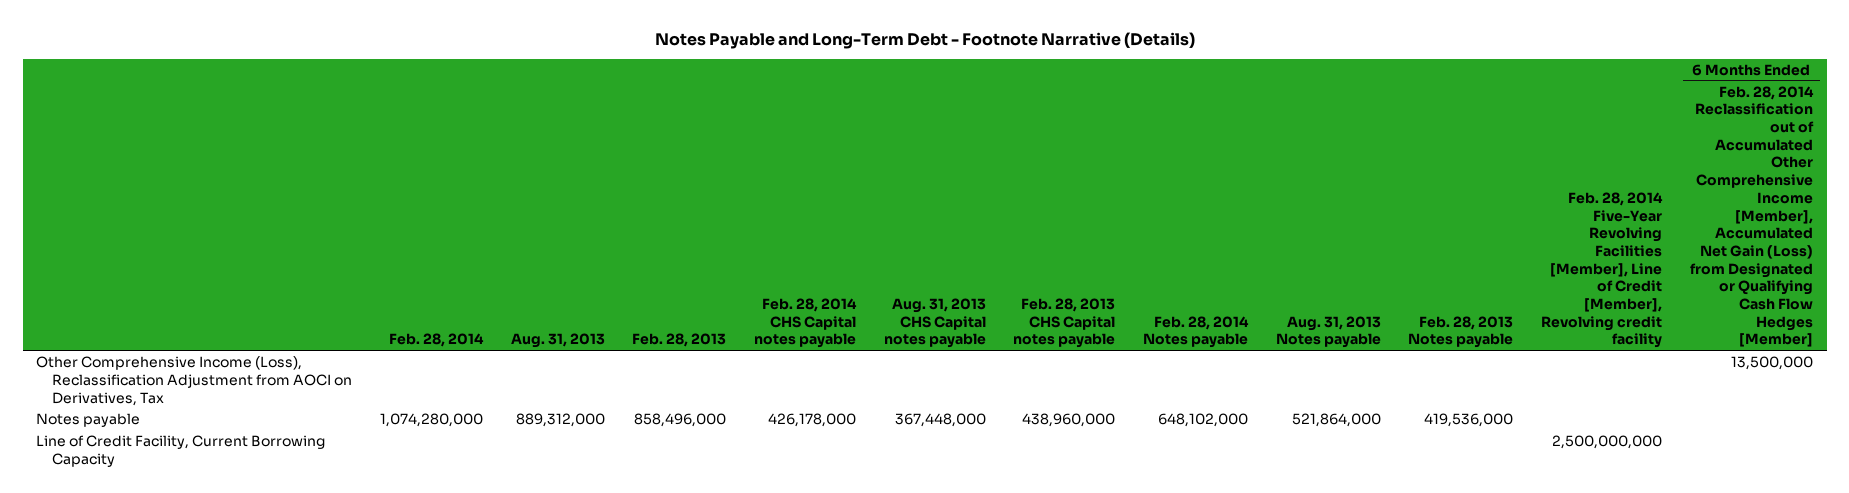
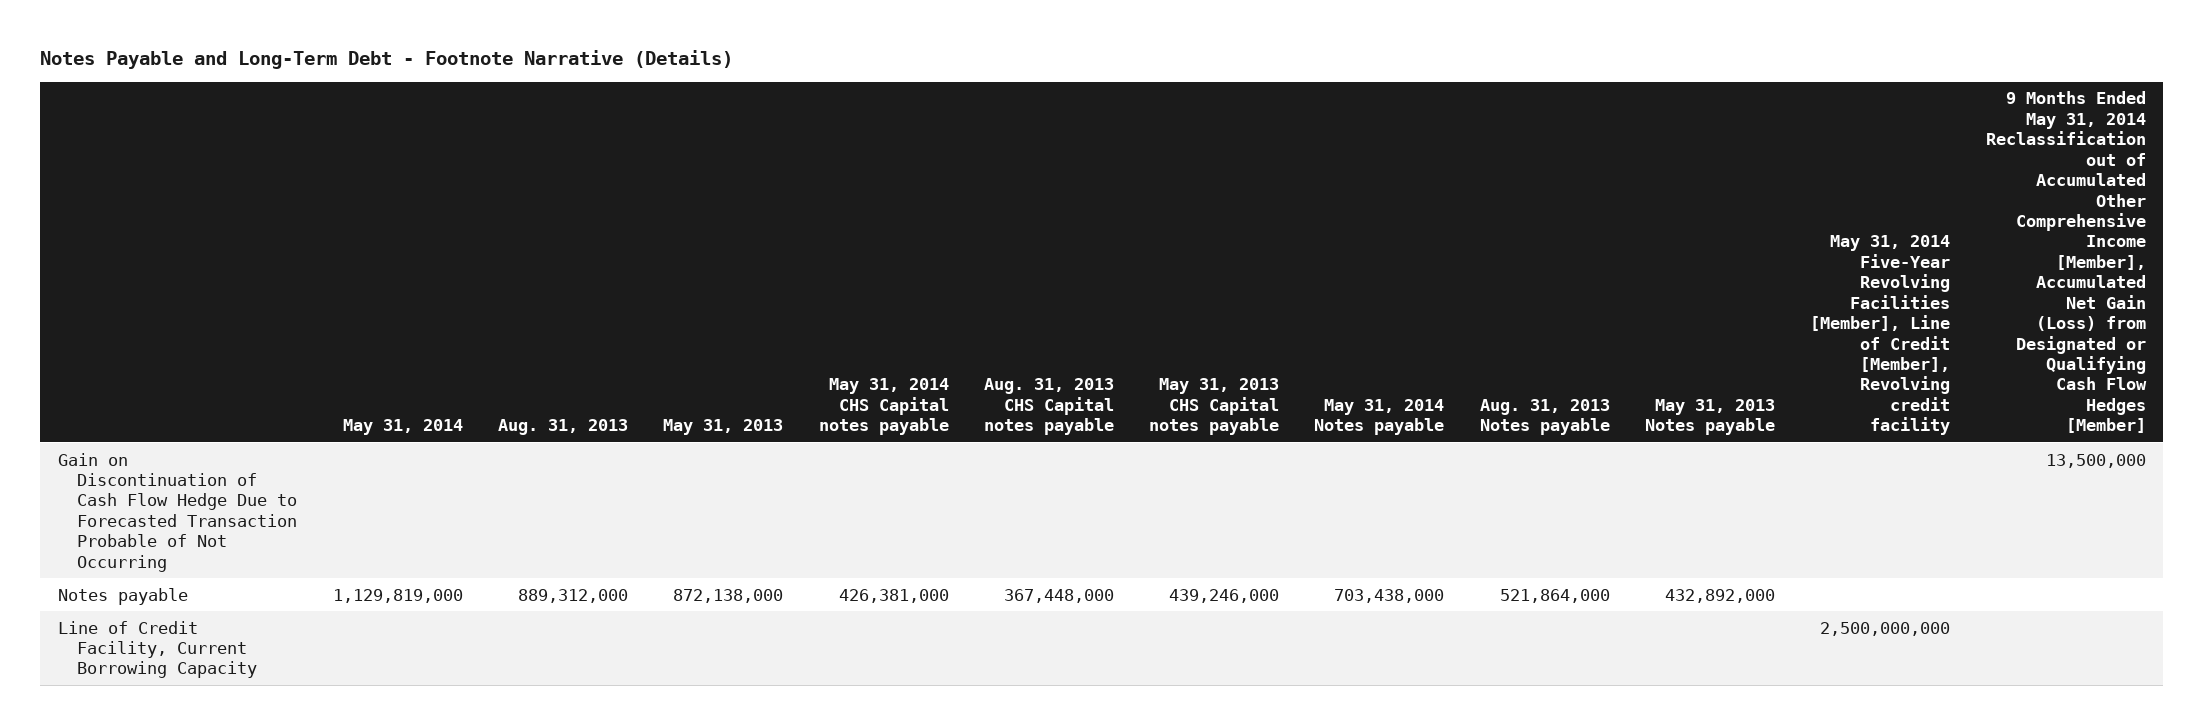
- | Feb. 28, 2014 | Aug. 31, 2013 | Feb. 28, 2013 | Feb. 28, 2014 CHS Capital notes payable | Aug. 31, 2013 CHS Capital notes payable | Feb. 28, 2013 CHS Capital notes payable | Feb. 28, 2014 Notes payable | Aug. 31, 2013 Notes payable | Feb. 28, 2013 Notes payable | Feb. 28, 2014 Five-Year Revolving Facilities [Member], Line of Credit [Member], Revolving credit facility | 6 Months Ended Feb. 28, 2014 Reclassification out of Accumulated Other Comprehensive Income [Member], Accumulated Net Gain (Loss) from Designated or Qualifying Cash Flow Hedges [Member]
+ | May 31, 2014 | Aug. 31, 2013 | May 31, 2013 | May 31, 2014 CHS Capital notes payable | Aug. 31, 2013 CHS Capital notes payable | May 31, 2013 CHS Capital notes payable | May 31, 2014 Notes payable | Aug. 31, 2013 Notes payable | May 31, 2013 Notes payable | May 31, 2014 Five-Year Revolving Facilities [Member], Line of Credit [Member], Revolving credit facility | 9 Months Ended May 31, 2014 Reclassification out of Accumulated Other Comprehensive Income [Member], Accumulated Net Gain (Loss) from Designated or Qualifying Cash Flow Hedges [Member]
- Other Comprehensive Income (Loss), Reclassification Adjustment from AOCI on Derivatives, Tax | | | | | | | | | | | 13,500,000
+ Gain on Discontinuation of Cash Flow Hedge Due to Forecasted Transaction Probable of Not Occurring | | | | | | | | | | | 13,500,000

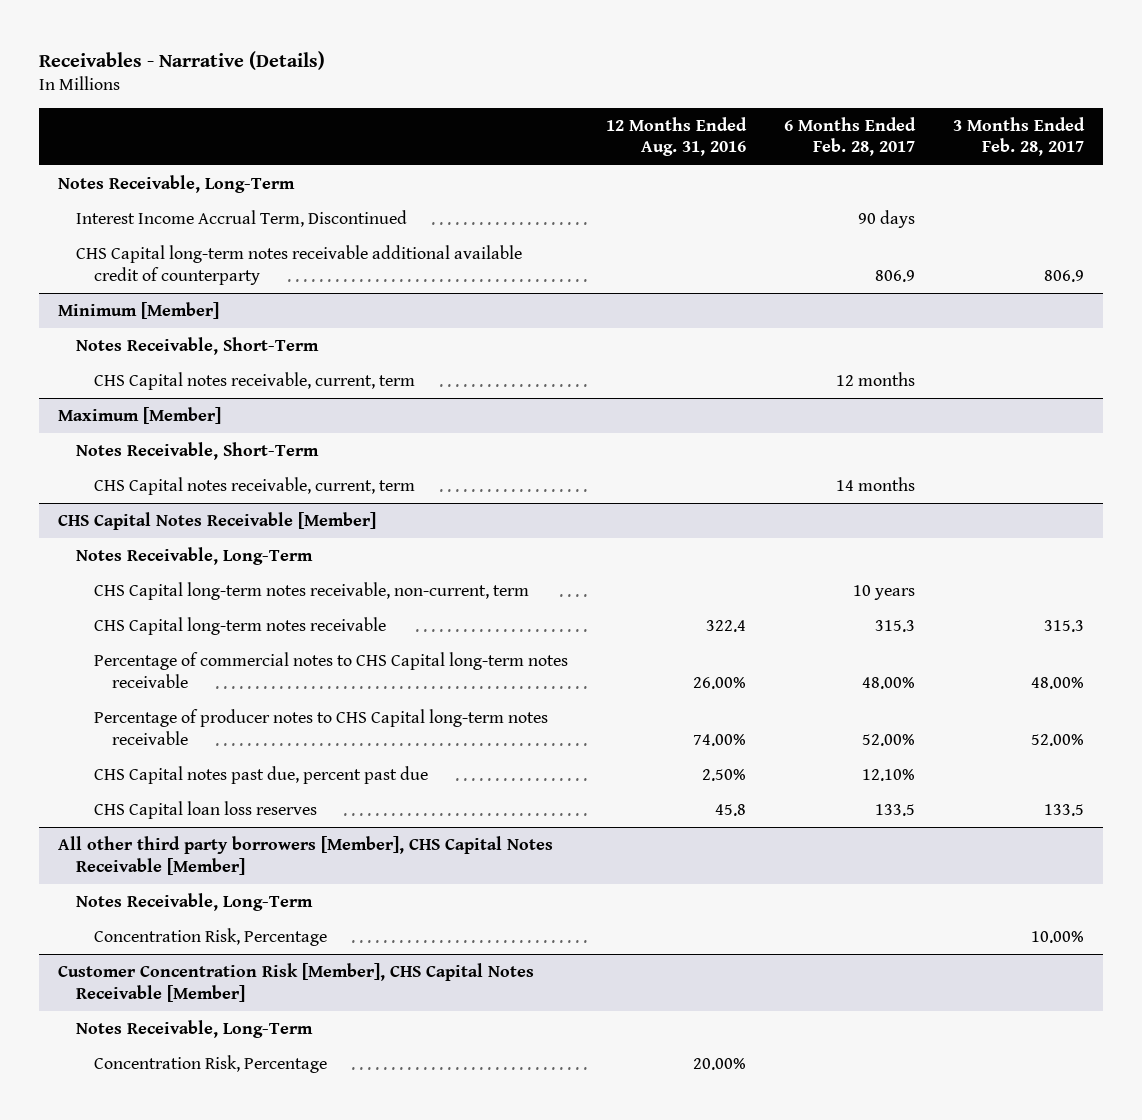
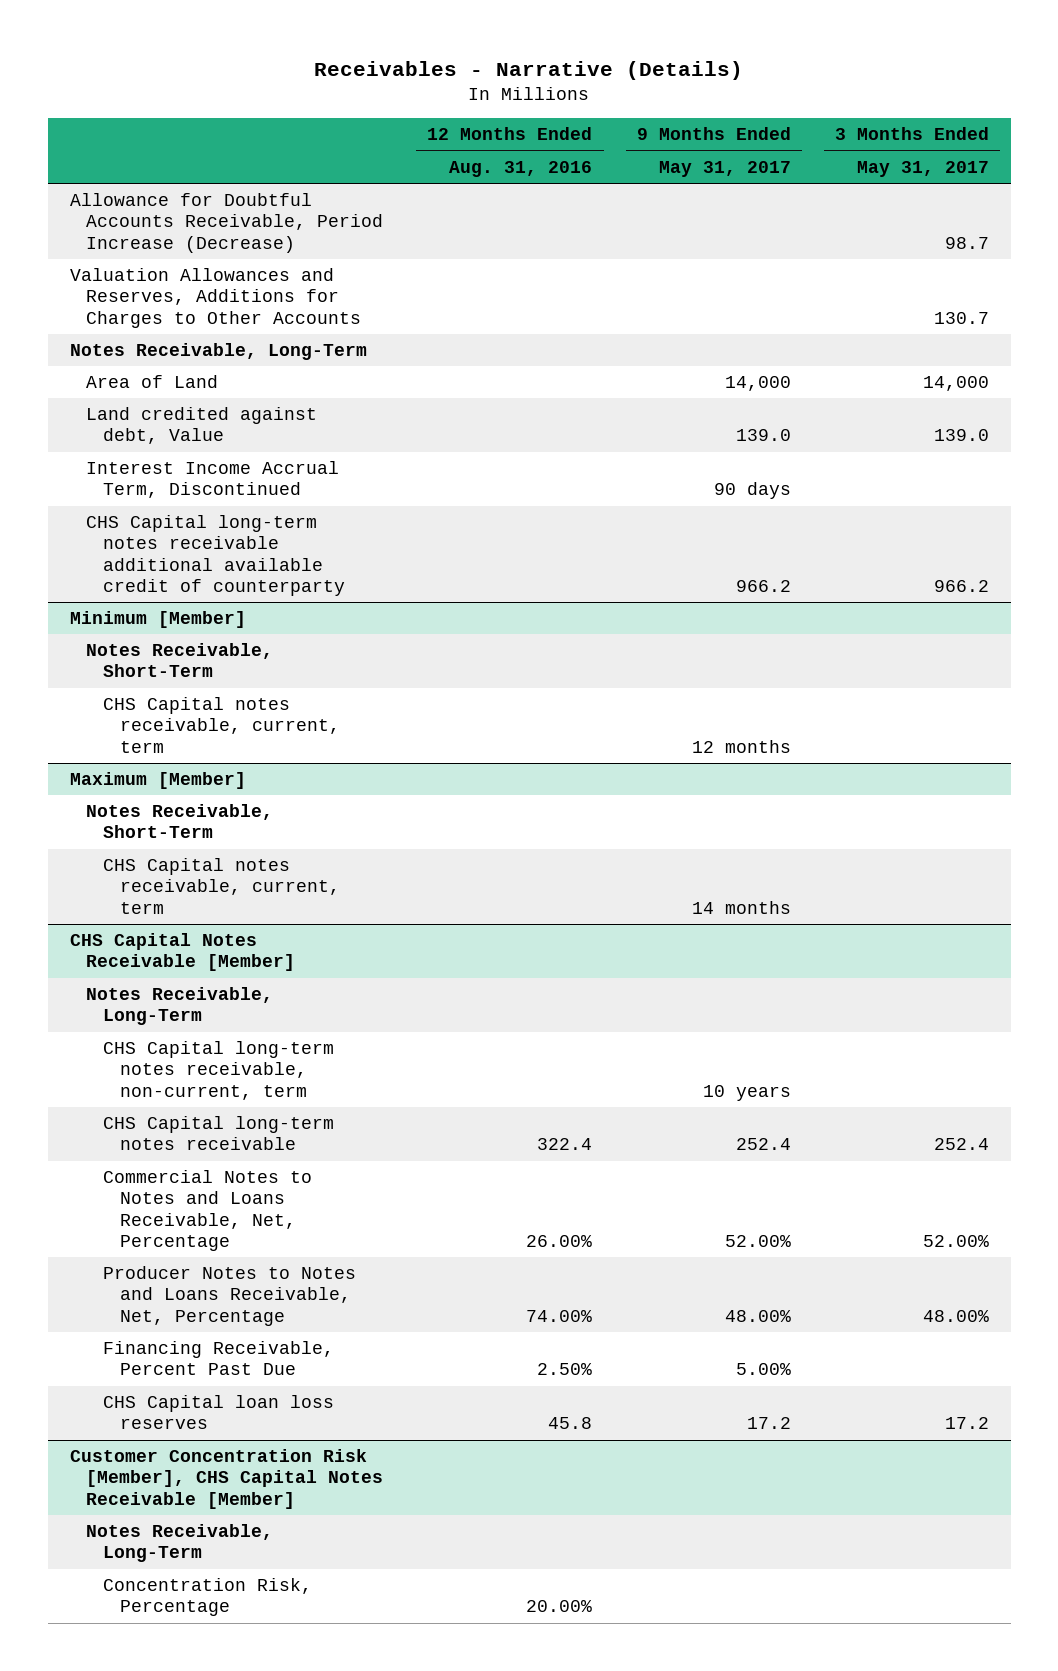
- | 12 Months Ended Aug. 31, 2016 | 6 Months Ended Feb. 28, 2017 | 3 Months Ended Feb. 28, 2017
+ | 12 Months Ended Aug. 31, 2016 | 9 Months Ended May 31, 2017 | 3 Months Ended May 31, 2017
+ Allowance for Doubtful Accounts Receivable, Period Increase (Decrease) | | | 98.7
+ Valuation Allowances and Reserves, Additions for Charges to Other Accounts | | | 130.7
+ Area of Land | | 14,000 | 14,000
+ Land credited against debt, Value | | 139.0 | 139.0
@ CHS Capital Notes Receivable [Member]
- Percentage of commercial notes to CHS Capital long-term notes receivable | 26.00% | 48.00% | 48.00%
- Percentage of producer notes to CHS Capital long-term notes receivable | 74.00% | 52.00% | 52.00%
- CHS Capital notes past due, percent past due | 2.50% | 12.10% |
+ Commercial Notes to Notes and Loans Receivable, Net, Percentage | 26.00% | 52.00% | 52.00%
+ Producer Notes to Notes and Loans Receivable, Net, Percentage | 74.00% | 48.00% | 48.00%
+ Financing Receivable, Percent Past Due | 2.50% | 5.00% |
- All other third party borrowers [Member], CHS Capital Notes Receivable [Member]
- Notes Receivable, Long-Term
- Concentration Risk, Percentage | | | 10.00%

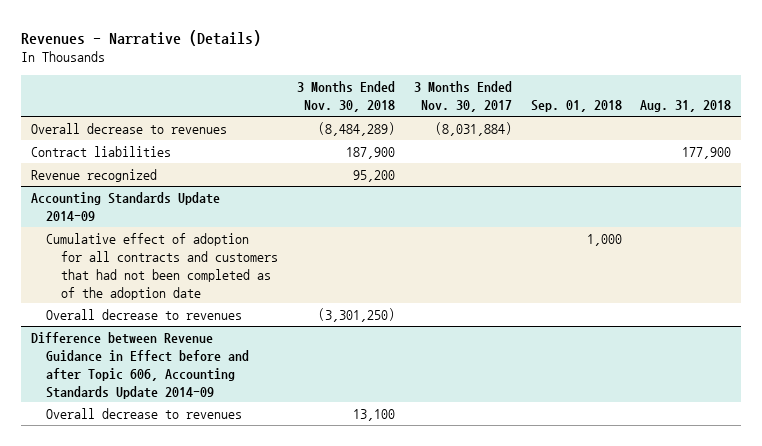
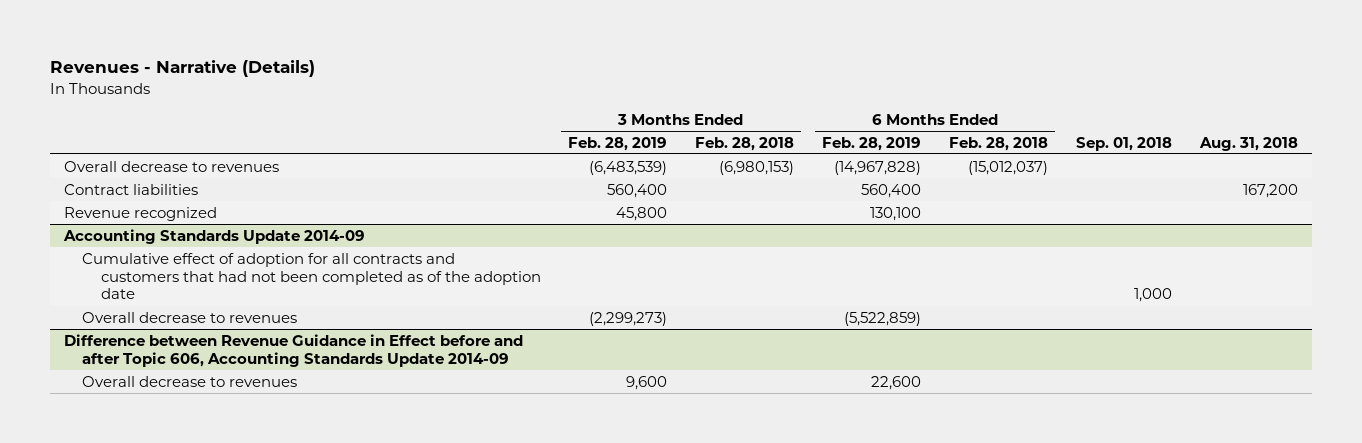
- | 3 Months Ended Nov. 30, 2018 | 3 Months Ended Nov. 30, 2017 | Sep. 01, 2018 | Aug. 31, 2018
+ | 3 Months Ended Feb. 28, 2019 | 3 Months Ended Feb. 28, 2018 | 6 Months Ended Feb. 28, 2019 | 6 Months Ended Feb. 28, 2018 | Sep. 01, 2018 | Aug. 31, 2018
- Contract liabilities | 187,900 | | | 177,900
+ Contract liabilities | 560,400 | | 560,400 | | | 167,200

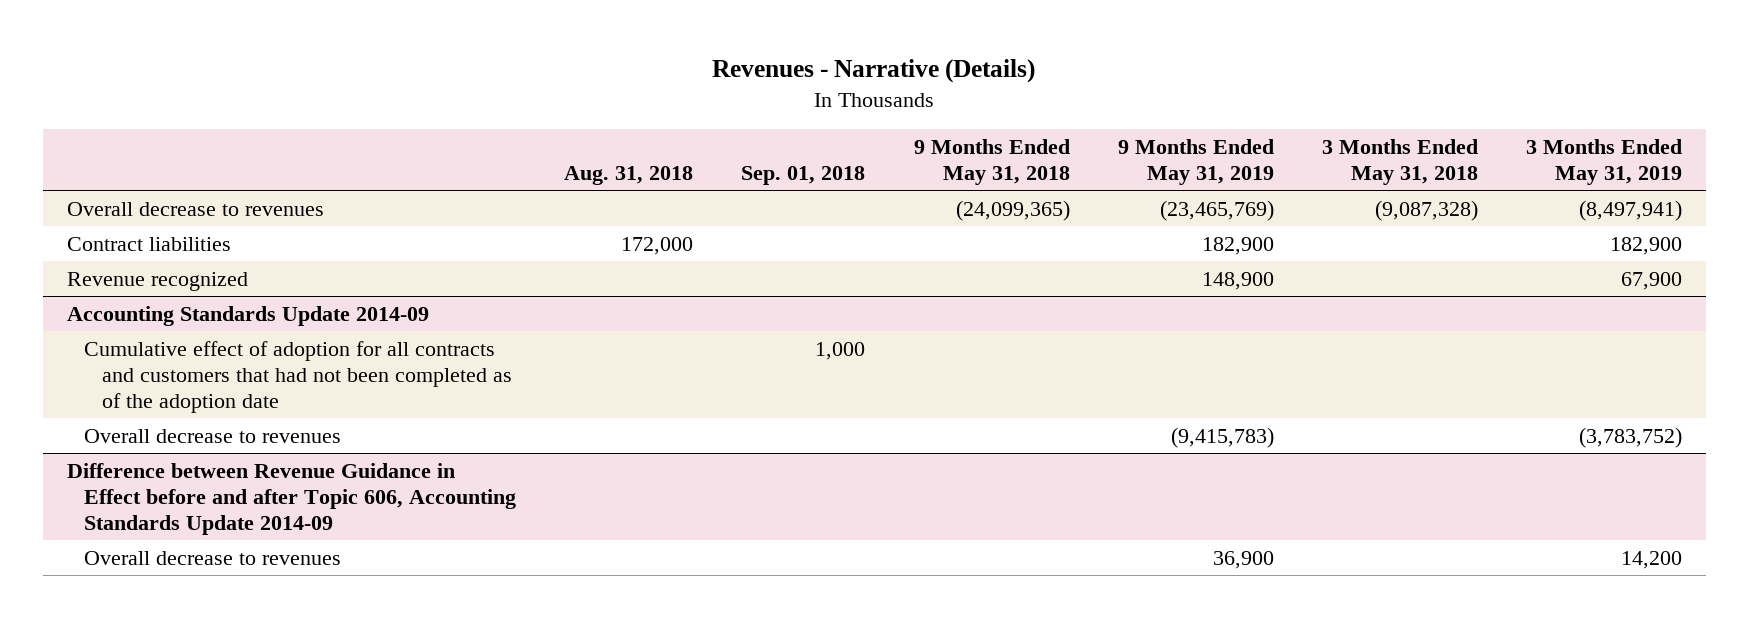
- | 3 Months Ended Feb. 28, 2019 | 3 Months Ended Feb. 28, 2018 | 6 Months Ended Feb. 28, 2019 | 6 Months Ended Feb. 28, 2018 | Sep. 01, 2018 | Aug. 31, 2018
+ | Aug. 31, 2018 | Sep. 01, 2018 | 9 Months Ended May 31, 2018 | 9 Months Ended May 31, 2019 | 3 Months Ended May 31, 2018 | 3 Months Ended May 31, 2019
- Contract liabilities | 560,400 | | 560,400 | | | 167,200
+ Contract liabilities | 172,000 | | | 182,900 | | 182,900

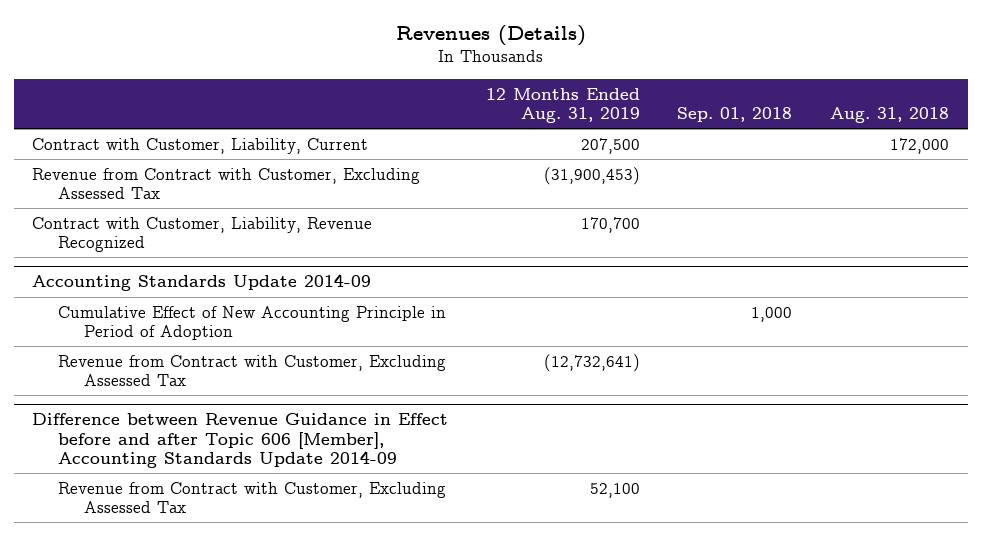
- Revenues - Narrative (Details)
+ Revenues (Details)
- | Aug. 31, 2018 | Sep. 01, 2018 | 9 Months Ended May 31, 2018 | 9 Months Ended May 31, 2019 | 3 Months Ended May 31, 2018 | 3 Months Ended May 31, 2019
+ | 12 Months Ended Aug. 31, 2019 | Sep. 01, 2018 | Aug. 31, 2018
- Overall decrease to revenues | | | (24,099,365) | (23,465,769) | (9,087,328) | (8,497,941)
- Contract liabilities | 172,000 | | | 182,900 | | 182,900
- Revenue recognized | | | | 148,900 | | 67,900
+ Contract with Customer, Liability, Current | 207,500 | | 172,000
+ Revenue from Contract with Customer, Excluding Assessed Tax | (31,900,453) | |
+ Contract with Customer, Liability, Revenue Recognized | 170,700 | |
@ Accounting Standards Update 2014-09
- Cumulative effect of adoption for all contracts and customers that had not been completed as of the adoption date | | 1,000 | | | |
- Overall decrease to revenues | | | | (9,415,783) | | (3,783,752)
- Difference between Revenue Guidance in Effect before and after Topic 606, Accounting Standards Update 2014-09
- Overall decrease to revenues | | | | 36,900 | | 14,200
@ Accounting Standards Update 2014-09
+ Cumulative Effect of New Accounting Principle in Period of Adoption | | 1,000 |
+ Revenue from Contract with Customer, Excluding Assessed Tax | (12,732,641) | |
+ Difference between Revenue Guidance in Effect before and after Topic 606 [Member], Accounting Standards Update 2014-09
+ Revenue from Contract with Customer, Excluding Assessed Tax | 52,100 | |

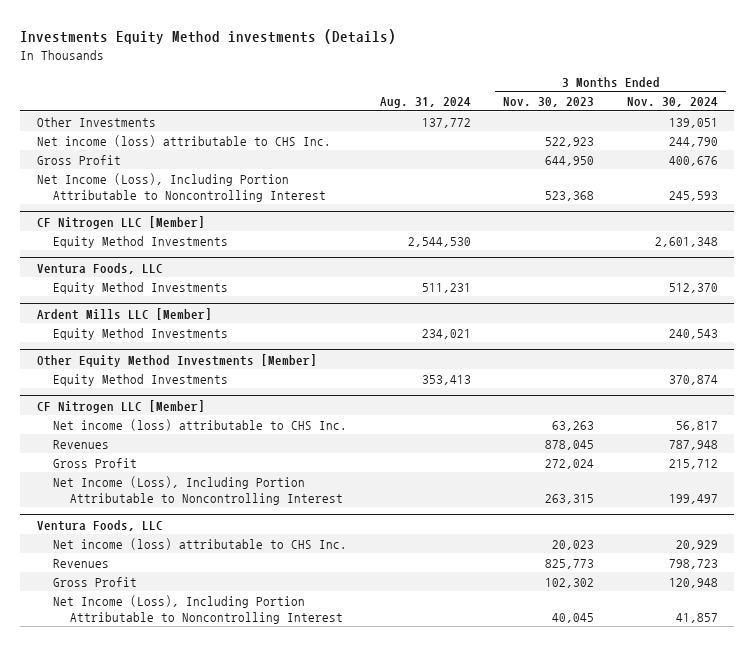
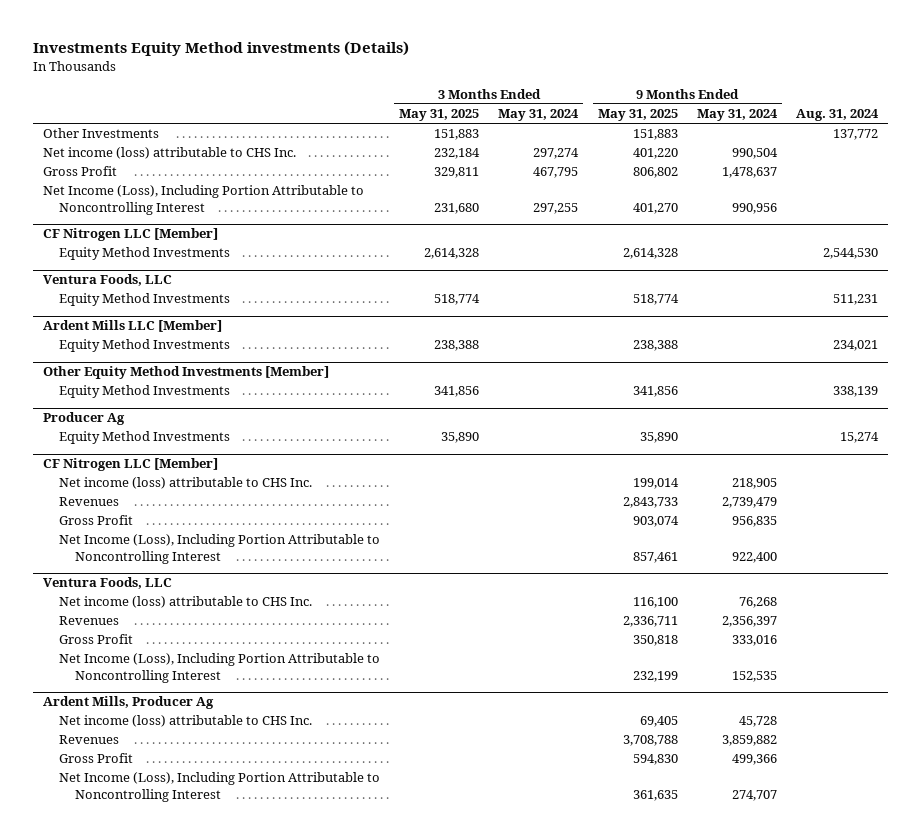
- | Aug. 31, 2024 | 3 Months Ended Nov. 30, 2023 | 3 Months Ended Nov. 30, 2024
+ | 3 Months Ended May 31, 2025 | 3 Months Ended May 31, 2024 | 9 Months Ended May 31, 2025 | 9 Months Ended May 31, 2024 | Aug. 31, 2024
@ Other Equity Method Investments [Member]
- Equity Method Investments | 353,413 | | 370,874
+ Equity Method Investments | 341,856 | | 341,856 | | 338,139
+ Producer Ag
+ Equity Method Investments | 35,890 | | 35,890 | | 15,274
+ Ardent Mills, Producer Ag
+ Net income (loss) attributable to CHS Inc. | | | 69,405 | 45,728 |
+ Revenues | | | 3,708,788 | 3,859,882 |
+ Gross Profit | | | 594,830 | 499,366 |
+ Net Income (Loss), Including Portion Attributable to Noncontrolling Interest | | | 361,635 | 274,707 |

